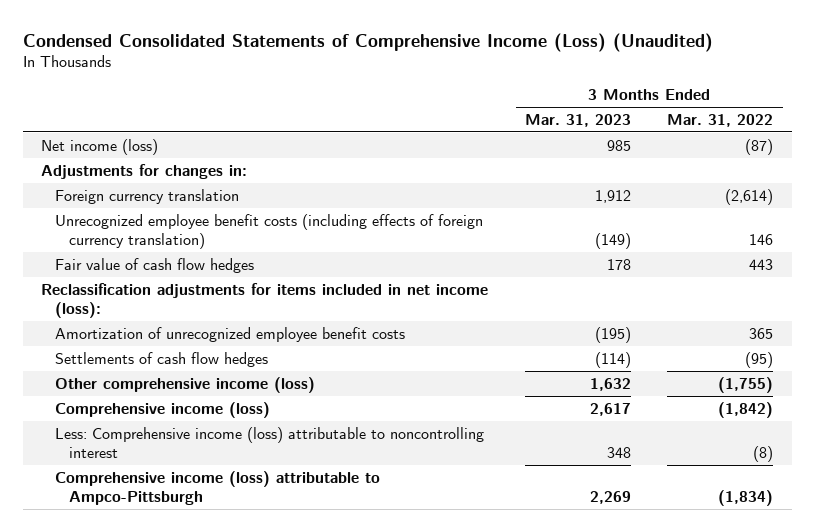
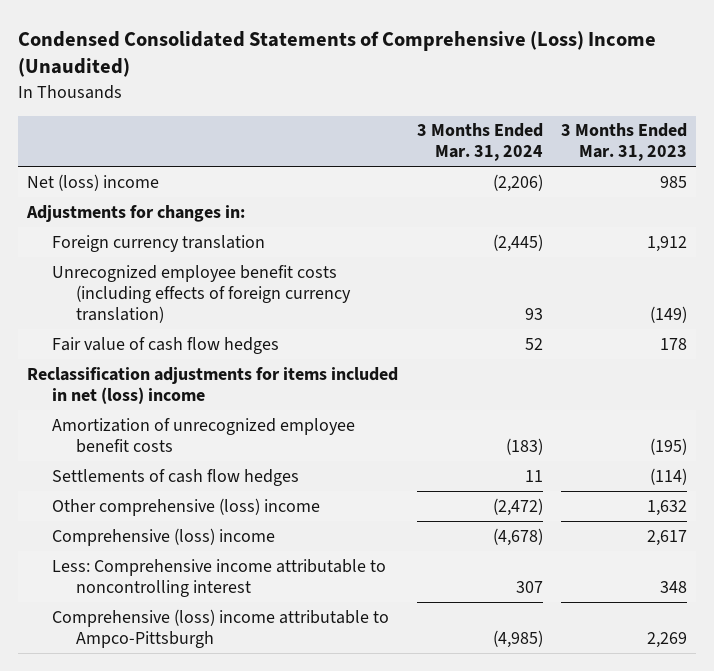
- Condensed Consolidated Statements of Comprehensive Income (Loss) (Unaudited)
+ Condensed Consolidated Statements of Comprehensive (Loss) Income (Unaudited)
- | 3 Months Ended Mar. 31, 2023 | 3 Months Ended Mar. 31, 2022
+ | 3 Months Ended Mar. 31, 2024 | 3 Months Ended Mar. 31, 2023
- Net income (loss) | 985 | (87)
+ Net (loss) income | (2,206) | 985
- Reclassification adjustments for items included in net income (loss):
+ Reclassification adjustments for items included in net (loss) income
- Other comprehensive income (loss) | 1,632 | (1,755)
- Comprehensive income (loss) | 2,617 | (1,842)
- Less: Comprehensive income (loss) attributable to noncontrolling interest | 348 | (8)
- Comprehensive income (loss) attributable to Ampco-Pittsburgh | 2,269 | (1,834)
+ Other comprehensive (loss) income | (2,472) | 1,632
+ Comprehensive (loss) income | (4,678) | 2,617
+ Less: Comprehensive income attributable to noncontrolling interest | 307 | 348
+ Comprehensive (loss) income attributable to Ampco-Pittsburgh | (4,985) | 2,269

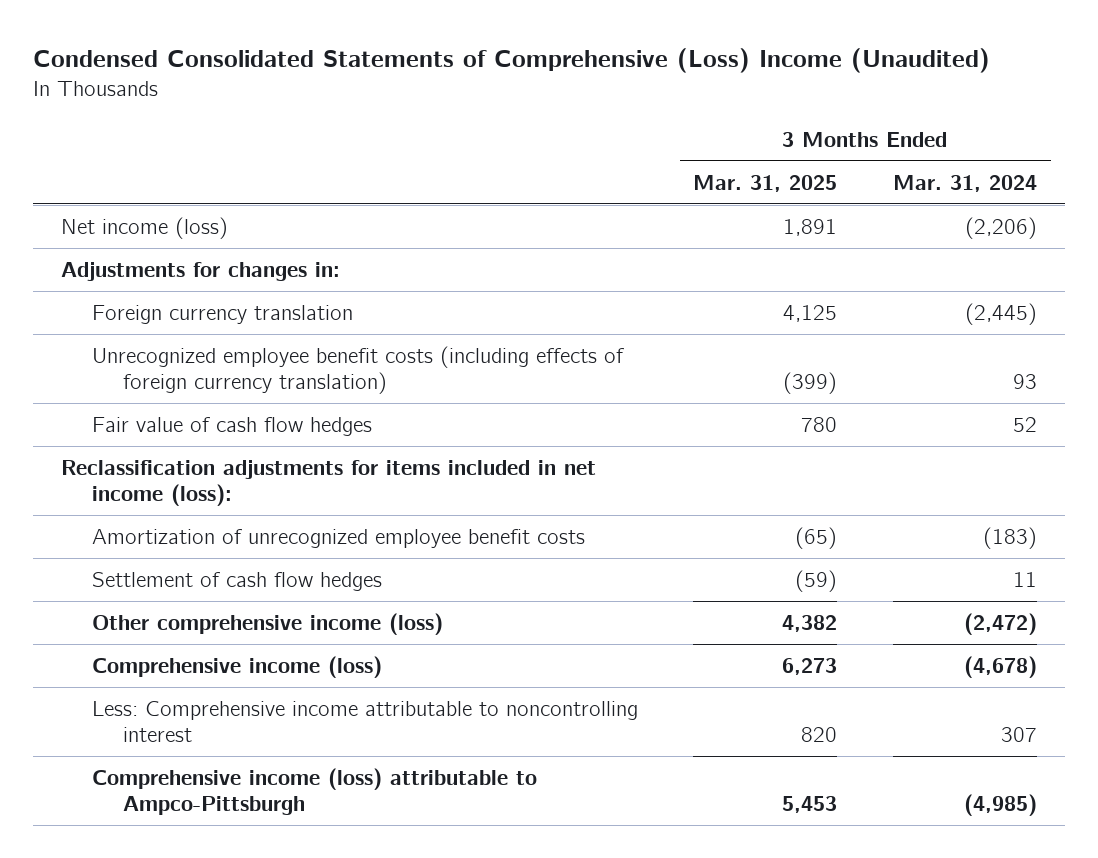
- | 3 Months Ended Mar. 31, 2024 | 3 Months Ended Mar. 31, 2023
+ | 3 Months Ended Mar. 31, 2025 | 3 Months Ended Mar. 31, 2024
- Net (loss) income | (2,206) | 985
+ Net income (loss) | 1,891 | (2,206)
- Reclassification adjustments for items included in net (loss) income
+ Reclassification adjustments for items included in net income (loss):
- Settlements of cash flow hedges | 11 | (114)
- Other comprehensive (loss) income | (2,472) | 1,632
- Comprehensive (loss) income | (4,678) | 2,617
+ Settlement of cash flow hedges | (59) | 11
+ Other comprehensive income (loss) | 4,382 | (2,472)
+ Comprehensive income (loss) | 6,273 | (4,678)
- Comprehensive (loss) income attributable to Ampco-Pittsburgh | (4,985) | 2,269
+ Comprehensive income (loss) attributable to Ampco-Pittsburgh | 5,453 | (4,985)

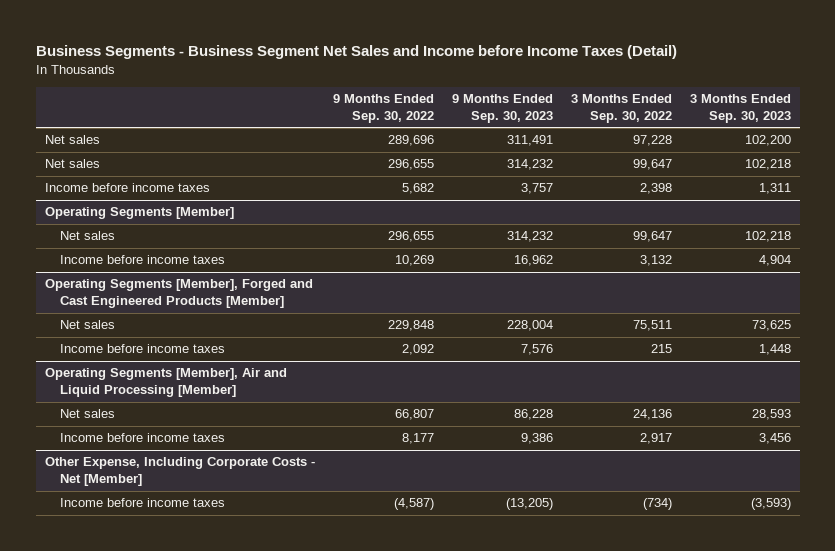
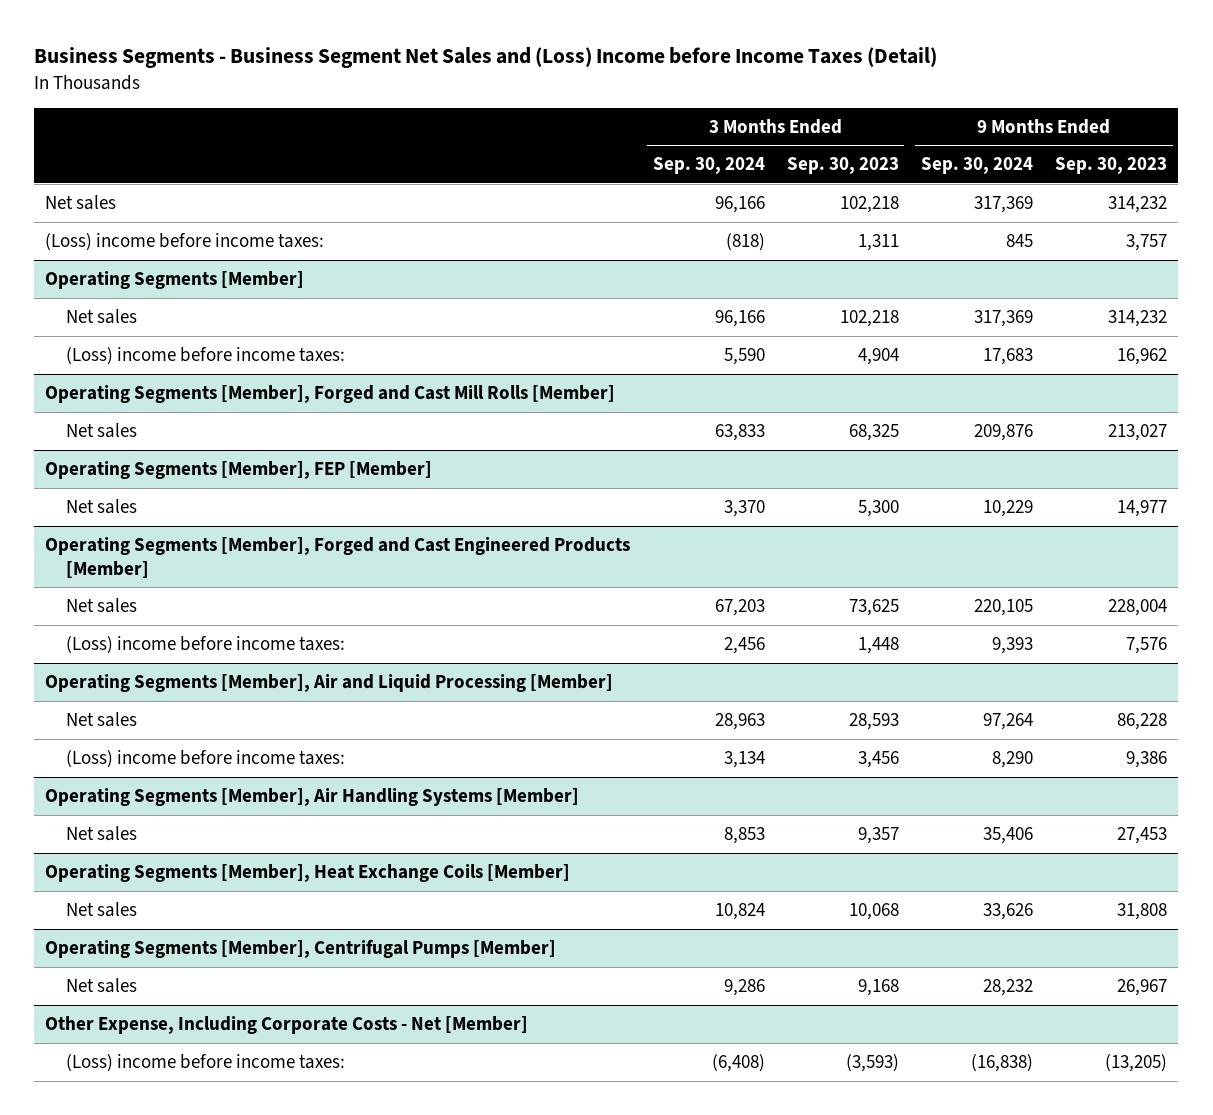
- Business Segments - Business Segment Net Sales and Income before Income Taxes (Detail)
+ Business Segments - Business Segment Net Sales and (Loss) Income before Income Taxes (Detail)
- | 9 Months Ended Sep. 30, 2022 | 9 Months Ended Sep. 30, 2023 | 3 Months Ended Sep. 30, 2022 | 3 Months Ended Sep. 30, 2023
+ | 3 Months Ended Sep. 30, 2024 | 3 Months Ended Sep. 30, 2023 | 9 Months Ended Sep. 30, 2024 | 9 Months Ended Sep. 30, 2023
- Net sales | 289,696 | 311,491 | 97,228 | 102,200
- Income before income taxes | 5,682 | 3,757 | 2,398 | 1,311
+ (Loss) income before income taxes: | (818) | 1,311 | 845 | 3,757
@ Operating Segments [Member]
- Income before income taxes | 10,269 | 16,962 | 3,132 | 4,904
+ (Loss) income before income taxes: | 5,590 | 4,904 | 17,683 | 16,962
+ Operating Segments [Member], Forged and Cast Mill Rolls [Member]
+ Net sales | 63,833 | 68,325 | 209,876 | 213,027
+ Operating Segments [Member], FEP [Member]
+ Net sales | 3,370 | 5,300 | 10,229 | 14,977
@ Operating Segments [Member], Forged and Cast Engineered Products [Member]
- Income before income taxes | 2,092 | 7,576 | 215 | 1,448
+ (Loss) income before income taxes: | 2,456 | 1,448 | 9,393 | 7,576
@ Operating Segments [Member], Air and Liquid Processing [Member]
- Income before income taxes | 8,177 | 9,386 | 2,917 | 3,456
+ (Loss) income before income taxes: | 3,134 | 3,456 | 8,290 | 9,386
+ Operating Segments [Member], Air Handling Systems [Member]
+ Net sales | 8,853 | 9,357 | 35,406 | 27,453
+ Operating Segments [Member], Heat Exchange Coils [Member]
+ Net sales | 10,824 | 10,068 | 33,626 | 31,808
+ Operating Segments [Member], Centrifugal Pumps [Member]
+ Net sales | 9,286 | 9,168 | 28,232 | 26,967
@ Other Expense, Including Corporate Costs - Net [Member]
- Income before income taxes | (4,587) | (13,205) | (734) | (3,593)
+ (Loss) income before income taxes: | (6,408) | (3,593) | (16,838) | (13,205)

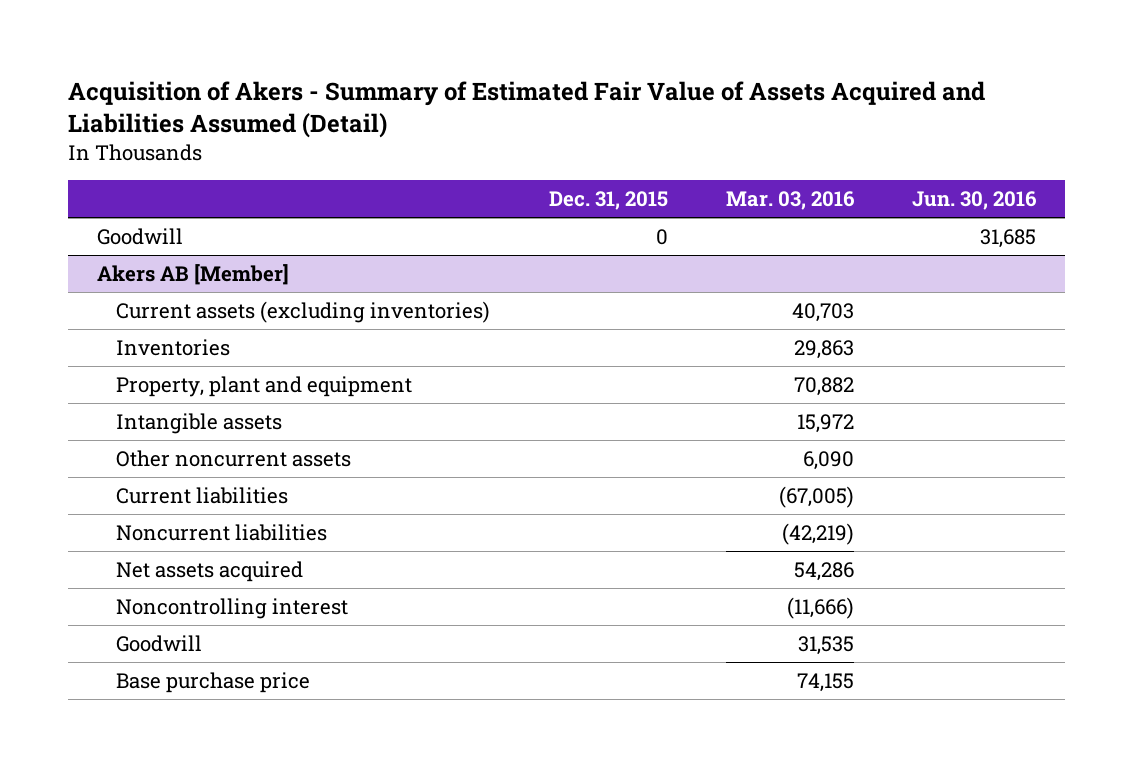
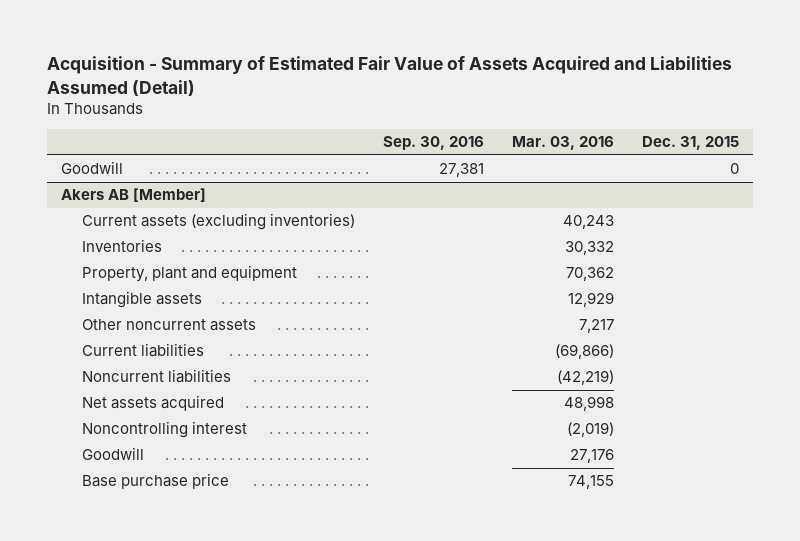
- Acquisition of Akers - Summary of Estimated Fair Value of Assets Acquired and Liabilities Assumed (Detail)
+ Acquisition - Summary of Estimated Fair Value of Assets Acquired and Liabilities Assumed (Detail)
- | Dec. 31, 2015 | Mar. 03, 2016 | Jun. 30, 2016
+ | Sep. 30, 2016 | Mar. 03, 2016 | Dec. 31, 2015
@ Akers AB [Member]
- Current assets (excluding inventories) | | 40,703 |
- Inventories | | 29,863 |
- Property, plant and equipment | | 70,882 |
- Intangible assets | | 15,972 |
- Other noncurrent assets | | 6,090 |
- Current liabilities | | (67,005) |
+ Current assets (excluding inventories) | | 40,243 |
+ Inventories | | 30,332 |
+ Property, plant and equipment | | 70,362 |
+ Intangible assets | | 12,929 |
+ Other noncurrent assets | | 7,217 |
+ Current liabilities | | (69,866) |
- Net assets acquired | | 54,286 |
- Noncontrolling interest | | (11,666) |
- Goodwill | | 31,535 |
+ Net assets acquired | | 48,998 |
+ Noncontrolling interest | | (2,019) |
+ Goodwill | | 27,176 |

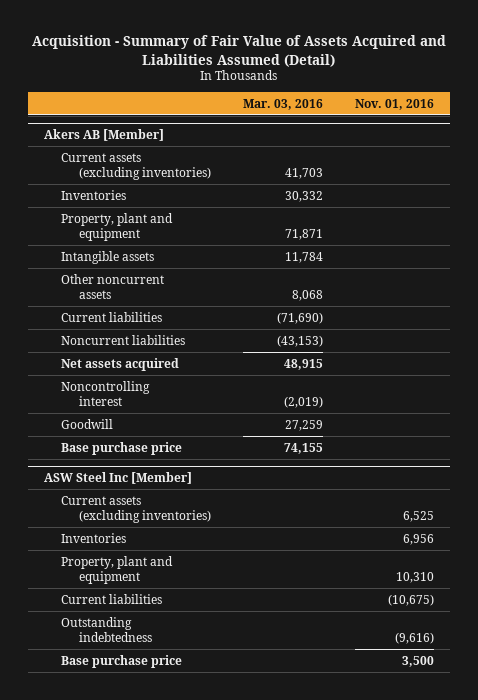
- Acquisition - Summary of Estimated Fair Value of Assets Acquired and Liabilities Assumed (Detail)
+ Acquisition - Summary of Fair Value of Assets Acquired and Liabilities Assumed (Detail)
- | Sep. 30, 2016 | Mar. 03, 2016 | Dec. 31, 2015
+ | Mar. 03, 2016 | Nov. 01, 2016
- Goodwill | 27,381 | | 0
@ Akers AB [Member]
- Current assets (excluding inventories) | | 40,243 |
+ Current assets (excluding inventories) | 41,703 |
- Property, plant and equipment | | 70,362 |
- Intangible assets | | 12,929 |
- Other noncurrent assets | | 7,217 |
- Current liabilities | | (69,866) |
- Noncurrent liabilities | | (42,219) |
- Net assets acquired | | 48,998 |
+ Property, plant and equipment | 71,871 |
+ Intangible assets | 11,784 |
+ Other noncurrent assets | 8,068 |
+ Current liabilities | (71,690) |
+ Noncurrent liabilities | (43,153) |
+ Net assets acquired | 48,915 |
- Goodwill | | 27,176 |
+ Goodwill | 27,259 |
+ ASW Steel Inc [Member]
+ Current assets (excluding inventories) | | 6,525
+ Inventories | | 6,956
+ Property, plant and equipment | | 10,310
+ Current liabilities | | (10,675)
+ Outstanding indebtedness | | (9,616)
+ Base purchase price | | 3,500

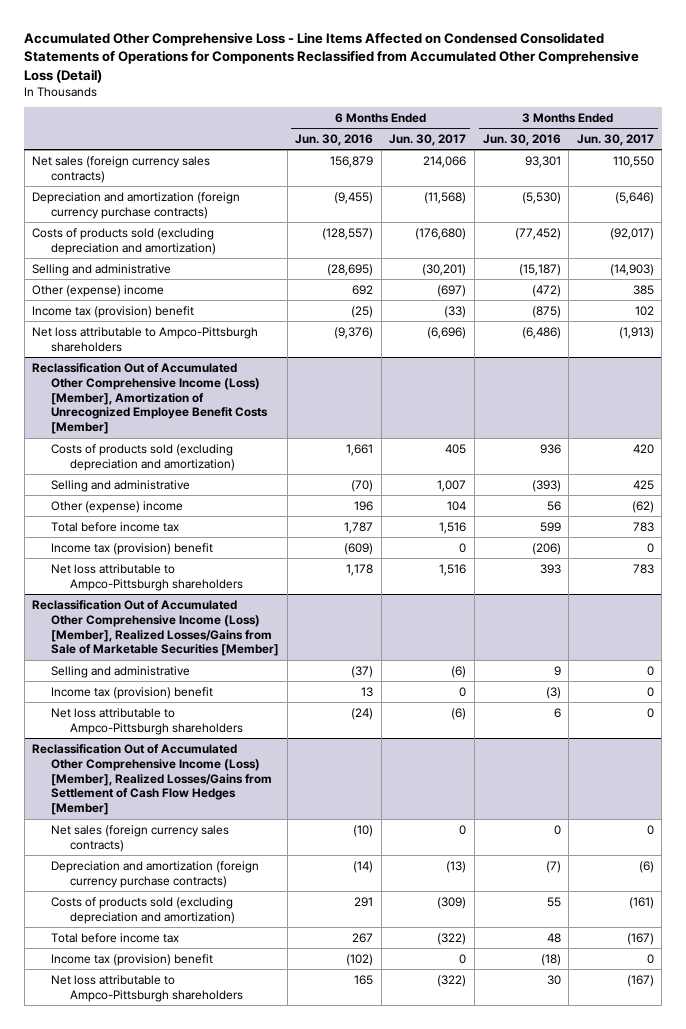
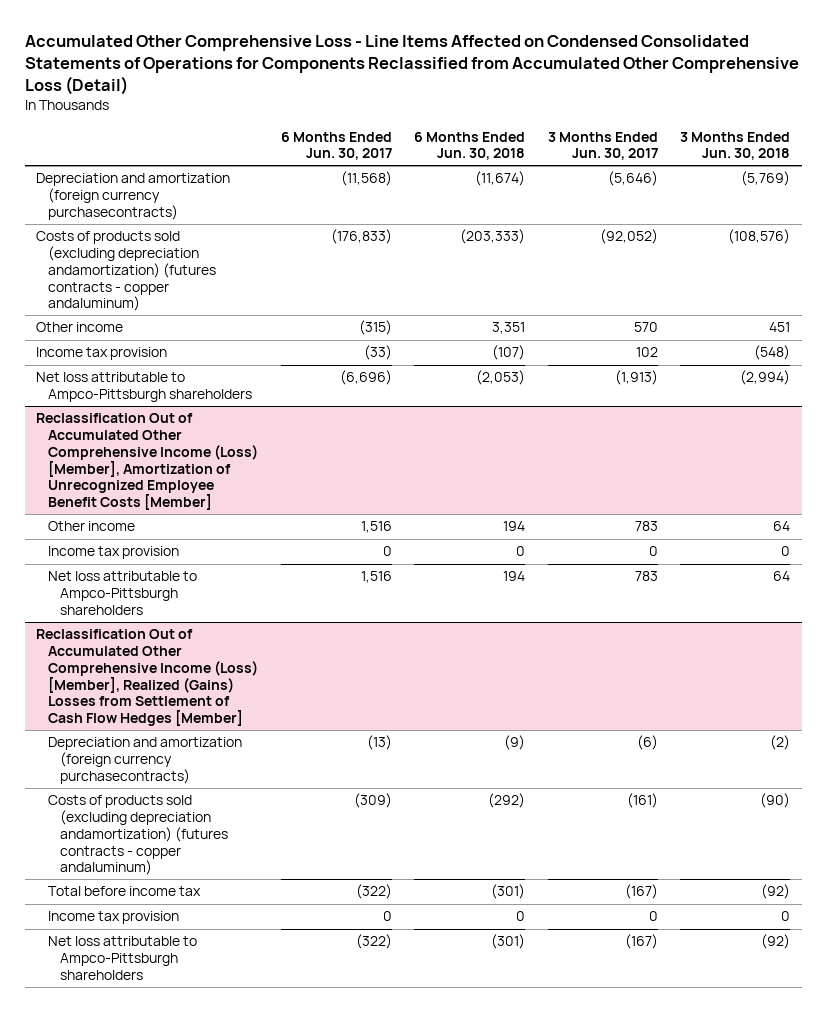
- | 6 Months Ended Jun. 30, 2016 | 6 Months Ended Jun. 30, 2017 | 3 Months Ended Jun. 30, 2016 | 3 Months Ended Jun. 30, 2017
+ | 6 Months Ended Jun. 30, 2017 | 6 Months Ended Jun. 30, 2018 | 3 Months Ended Jun. 30, 2017 | 3 Months Ended Jun. 30, 2018
- Net sales (foreign currency sales contracts) | 156,879 | 214,066 | 93,301 | 110,550
- Depreciation and amortization (foreign currency purchase contracts) | (9,455) | (11,568) | (5,530) | (5,646)
- Costs of products sold (excluding depreciation and amortization) | (128,557) | (176,680) | (77,452) | (92,017)
- Selling and administrative | (28,695) | (30,201) | (15,187) | (14,903)
- Other (expense) income | 692 | (697) | (472) | 385
- Income tax (provision) benefit | (25) | (33) | (875) | 102
+ Depreciation and amortization (foreign currency purchasecontracts) | (11,568) | (11,674) | (5,646) | (5,769)
+ Costs of products sold (excluding depreciation andamortization) (futures contracts - copper andaluminum) | (176,833) | (203,333) | (92,052) | (108,576)
+ Other income | (315) | 3,351 | 570 | 451
+ Income tax provision | (33) | (107) | 102 | (548)
@ Reclassification Out of Accumulated Other Comprehensive Income (Loss) [Member], Amortization of Unrecognized Employee Benefit Costs [Member]
- Costs of products sold (excluding depreciation and amortization) | 1,661 | 405 | 936 | 420
- Selling and administrative | (70) | 1,007 | (393) | 425
- Other (expense) income | 196 | 104 | 56 | (62)
- Total before income tax | 1,787 | 1,516 | 599 | 783
- Income tax (provision) benefit | (609) | 0 | (206) | 0
+ Other income | 1,516 | 194 | 783 | 64
+ Income tax provision | 0 | 0 | 0 | 0
- Reclassification Out of Accumulated Other Comprehensive Income (Loss) [Member], Realized Losses/Gains from Sale of Marketable Securities [Member]
- Selling and administrative | (37) | (6) | 9 | 0
- Income tax (provision) benefit | 13 | 0 | (3) | 0
- Net loss attributable to Ampco-Pittsburgh shareholders | (24) | (6) | 6 | 0
- Reclassification Out of Accumulated Other Comprehensive Income (Loss) [Member], Realized Losses/Gains from Settlement of Cash Flow Hedges [Member]
- Net sales (foreign currency sales contracts) | (10) | 0 | 0 | 0
- Depreciation and amortization (foreign currency purchase contracts) | (14) | (13) | (7) | (6)
- Costs of products sold (excluding depreciation and amortization) | 291 | (309) | 55 | (161)
+ Reclassification Out of Accumulated Other Comprehensive Income (Loss) [Member], Realized (Gains) Losses from Settlement of Cash Flow Hedges [Member]
+ Depreciation and amortization (foreign currency purchasecontracts) | (13) | (9) | (6) | (2)
+ Costs of products sold (excluding depreciation andamortization) (futures contracts - copper andaluminum) | (309) | (292) | (161) | (90)
- Income tax (provision) benefit | (102) | 0 | (18) | 0
+ Income tax provision | 0 | 0 | 0 | 0

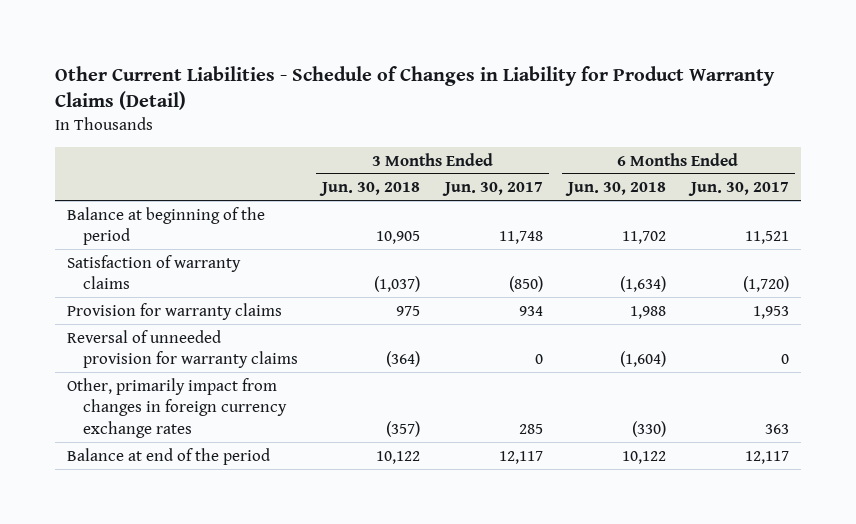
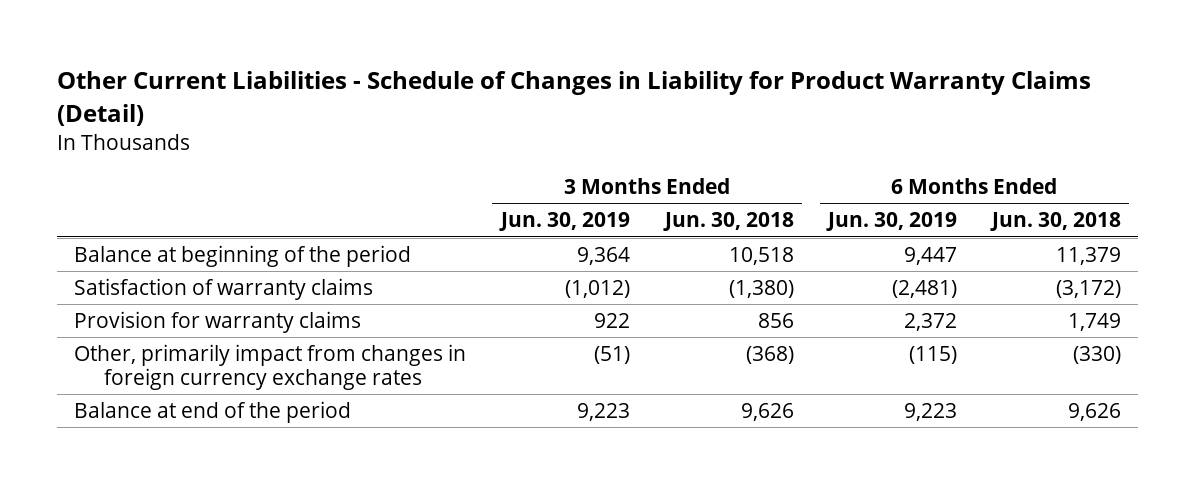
- | 3 Months Ended Jun. 30, 2018 | 3 Months Ended Jun. 30, 2017 | 6 Months Ended Jun. 30, 2018 | 6 Months Ended Jun. 30, 2017
+ | 3 Months Ended Jun. 30, 2019 | 3 Months Ended Jun. 30, 2018 | 6 Months Ended Jun. 30, 2019 | 6 Months Ended Jun. 30, 2018
- Balance at beginning of the period | 10,905 | 11,748 | 11,702 | 11,521
- Satisfaction of warranty claims | (1,037) | (850) | (1,634) | (1,720)
- Provision for warranty claims | 975 | 934 | 1,988 | 1,953
- Reversal of unneeded provision for warranty claims | (364) | 0 | (1,604) | 0
- Other, primarily impact from changes in foreign currency exchange rates | (357) | 285 | (330) | 363
- Balance at end of the period | 10,122 | 12,117 | 10,122 | 12,117
+ Balance at beginning of the period | 9,364 | 10,518 | 9,447 | 11,379
+ Satisfaction of warranty claims | (1,012) | (1,380) | (2,481) | (3,172)
+ Provision for warranty claims | 922 | 856 | 2,372 | 1,749
+ Other, primarily impact from changes in foreign currency exchange rates | (51) | (368) | (115) | (330)
+ Balance at end of the period | 9,223 | 9,626 | 9,223 | 9,626

